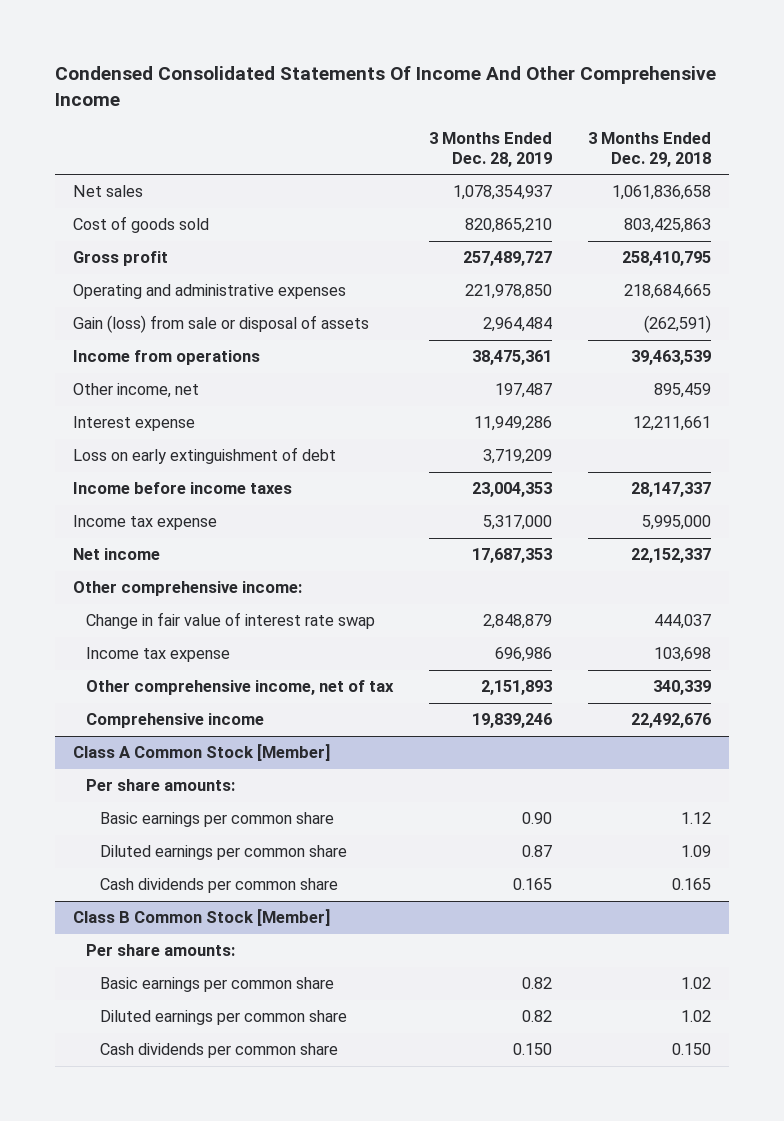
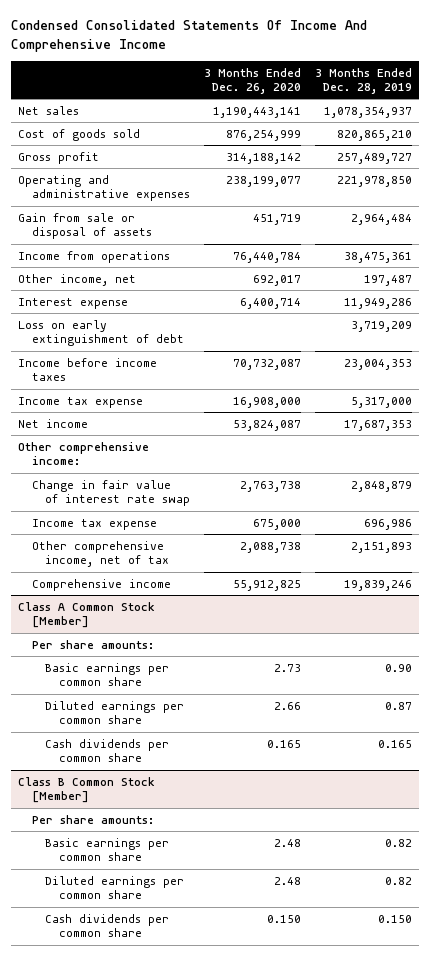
- Condensed Consolidated Statements Of Income And Other Comprehensive Income
+ Condensed Consolidated Statements Of Income And Comprehensive Income
- | 3 Months Ended Dec. 28, 2019 | 3 Months Ended Dec. 29, 2018
+ | 3 Months Ended Dec. 26, 2020 | 3 Months Ended Dec. 28, 2019
- Gain (loss) from sale or disposal of assets | 2,964,484 | (262,591)
+ Gain from sale or disposal of assets | 451,719 | 2,964,484

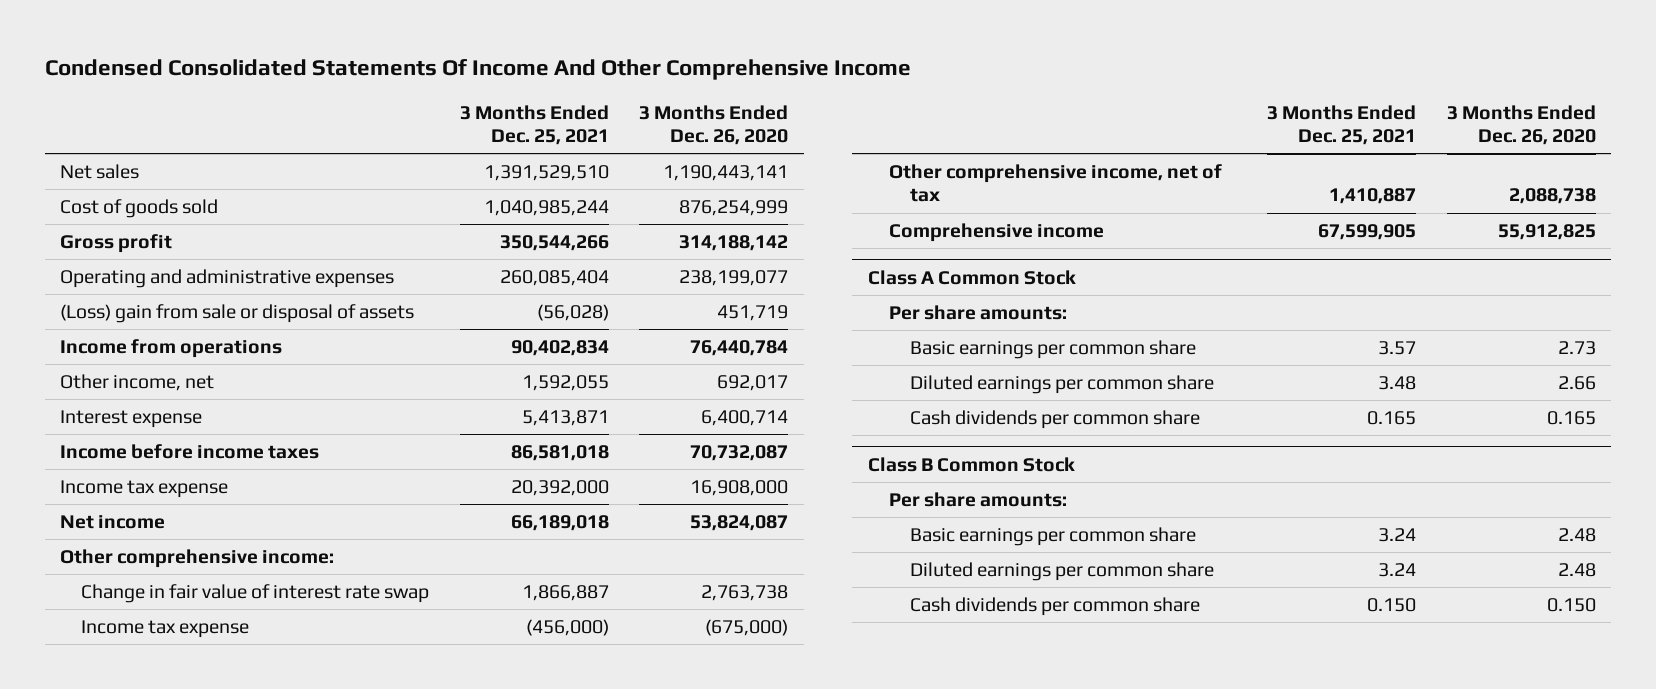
- Condensed Consolidated Statements Of Income And Comprehensive Income
+ Condensed Consolidated Statements Of Income And Other Comprehensive Income
- | 3 Months Ended Dec. 26, 2020 | 3 Months Ended Dec. 28, 2019
+ | 3 Months Ended Dec. 25, 2021 | 3 Months Ended Dec. 26, 2020
- Gain from sale or disposal of assets | 451,719 | 2,964,484
+ (Loss) gain from sale or disposal of assets | (56,028) | 451,719
- Loss on early extinguishment of debt | | 3,719,209
- Income tax expense | 675,000 | 696,986
+ Income tax expense | (456,000) | (675,000)
- Class A Common Stock [Member]
+ Class A Common Stock
- Class B Common Stock [Member]
+ Class B Common Stock

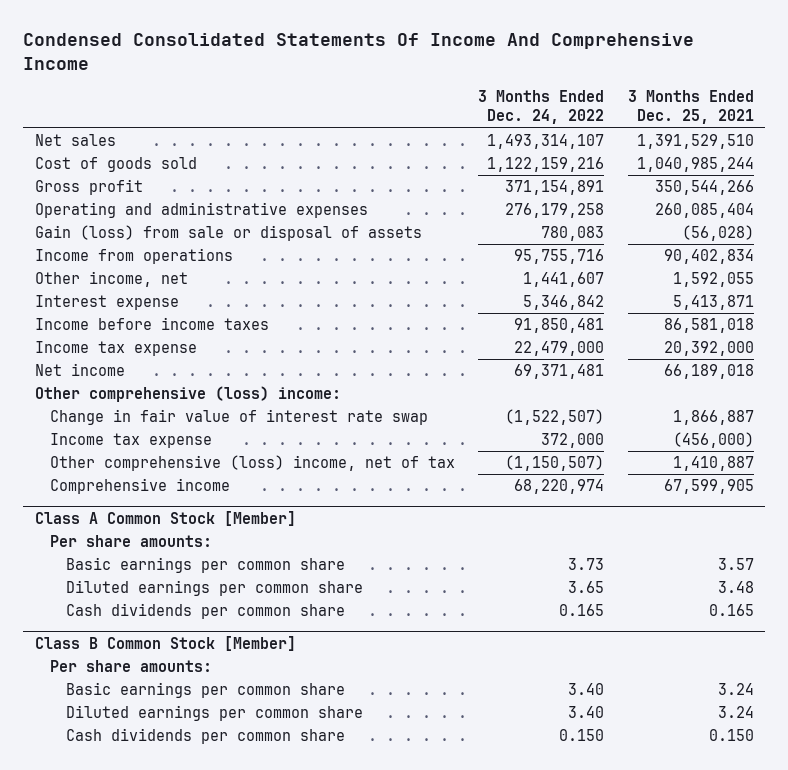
- Condensed Consolidated Statements Of Income And Other Comprehensive Income
+ Condensed Consolidated Statements Of Income And Comprehensive Income
- | 3 Months Ended Dec. 25, 2021 | 3 Months Ended Dec. 26, 2020
+ | 3 Months Ended Dec. 24, 2022 | 3 Months Ended Dec. 25, 2021
- (Loss) gain from sale or disposal of assets | (56,028) | 451,719
+ Gain (loss) from sale or disposal of assets | 780,083 | (56,028)
- Other comprehensive income:
+ Other comprehensive (loss) income:
- Other comprehensive income, net of tax | 1,410,887 | 2,088,738
+ Other comprehensive (loss) income, net of tax | (1,150,507) | 1,410,887
- Class A Common Stock
+ Class A Common Stock [Member]
- Class B Common Stock
+ Class B Common Stock [Member]

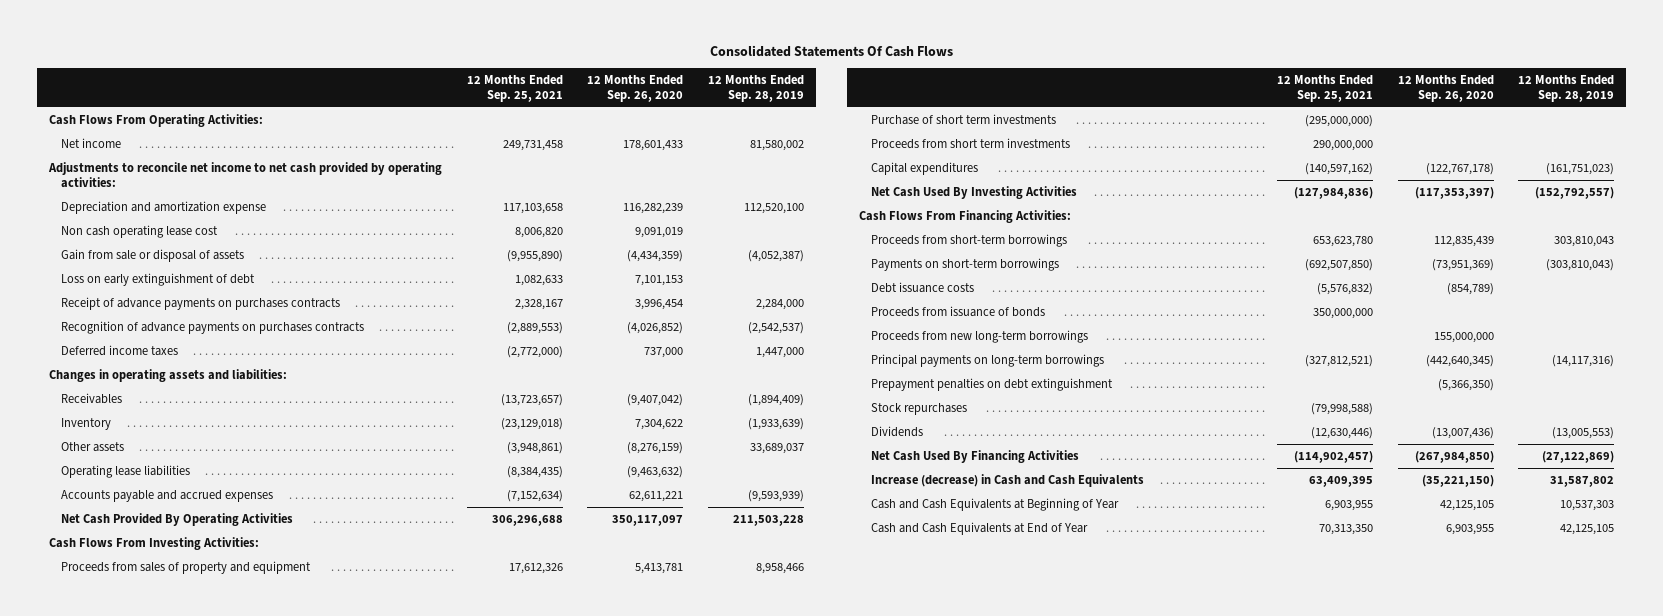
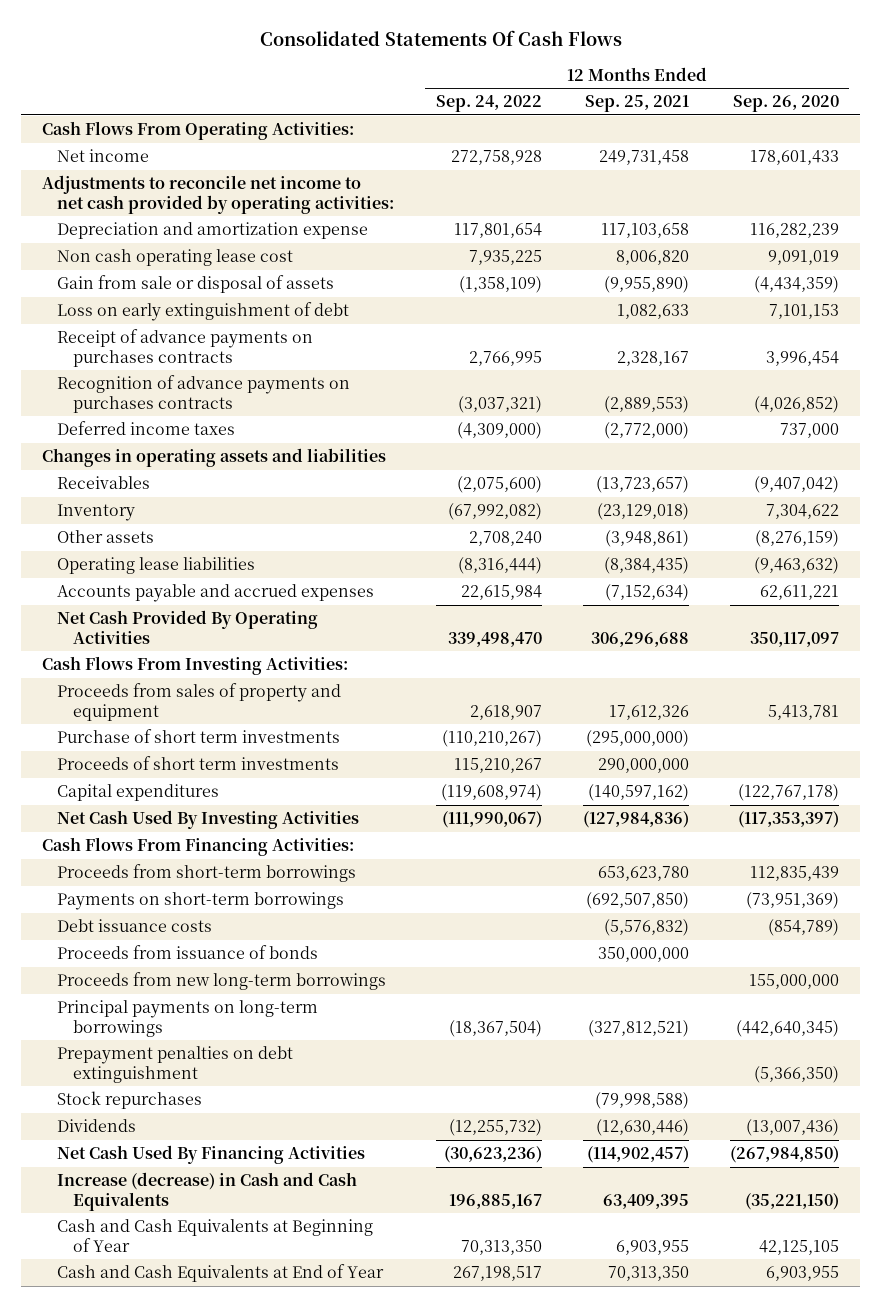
- | 12 Months Ended Sep. 25, 2021 | 12 Months Ended Sep. 26, 2020 | 12 Months Ended Sep. 28, 2019
+ | 12 Months Ended Sep. 24, 2022 | 12 Months Ended Sep. 25, 2021 | 12 Months Ended Sep. 26, 2020
- Changes in operating assets and liabilities:
+ Changes in operating assets and liabilities
- Proceeds from short term investments | 290,000,000 | |
+ Proceeds of short term investments | 115,210,267 | 290,000,000 |

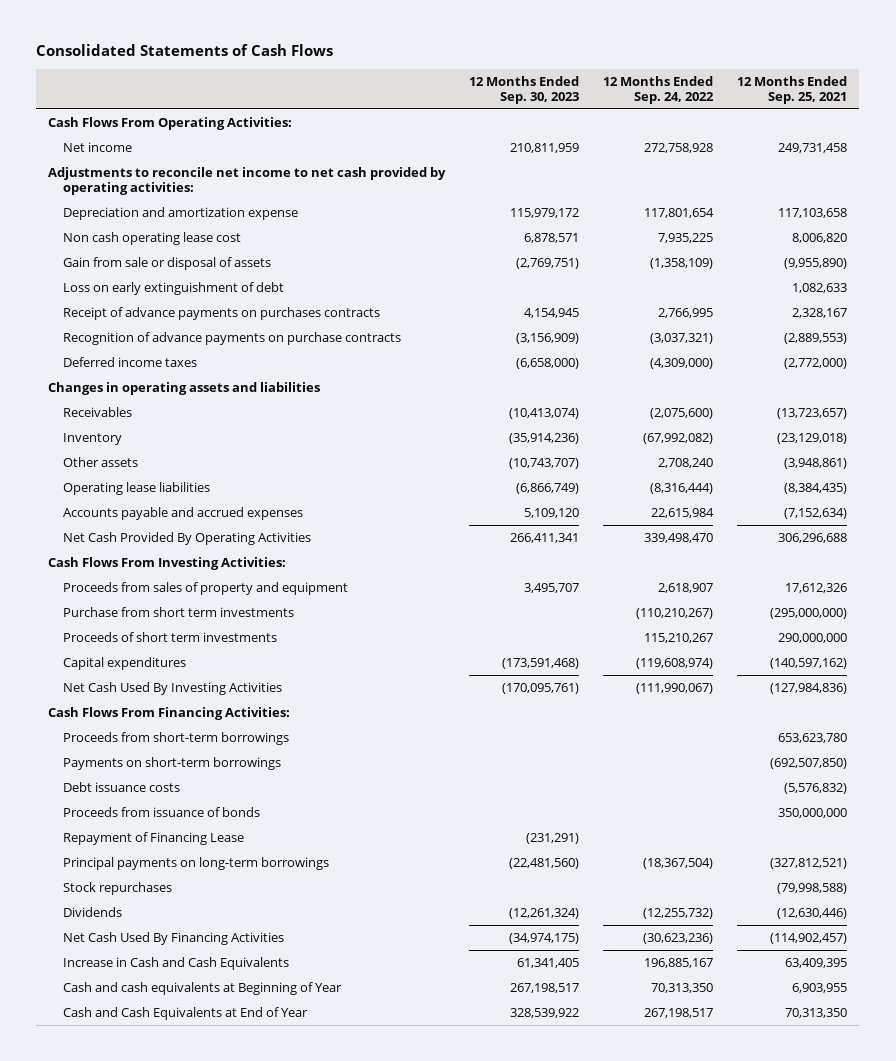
- Consolidated Statements Of Cash Flows
+ Consolidated Statements of Cash Flows
- | 12 Months Ended Sep. 24, 2022 | 12 Months Ended Sep. 25, 2021 | 12 Months Ended Sep. 26, 2020
+ | 12 Months Ended Sep. 30, 2023 | 12 Months Ended Sep. 24, 2022 | 12 Months Ended Sep. 25, 2021
- Recognition of advance payments on purchases contracts | (3,037,321) | (2,889,553) | (4,026,852)
+ Recognition of advance payments on purchase contracts | (3,156,909) | (3,037,321) | (2,889,553)
- Purchase of short term investments | (110,210,267) | (295,000,000) |
+ Purchase from short term investments | | (110,210,267) | (295,000,000)
- Proceeds from new long-term borrowings | | | 155,000,000
+ Repayment of Financing Lease | (231,291) | |
- Prepayment penalties on debt extinguishment | | | (5,366,350)
- Increase (decrease) in Cash and Cash Equivalents | 196,885,167 | 63,409,395 | (35,221,150)
- Cash and Cash Equivalents at Beginning of Year | 70,313,350 | 6,903,955 | 42,125,105
+ Increase in Cash and Cash Equivalents | 61,341,405 | 196,885,167 | 63,409,395
+ Cash and cash equivalents at Beginning of Year | 267,198,517 | 70,313,350 | 6,903,955

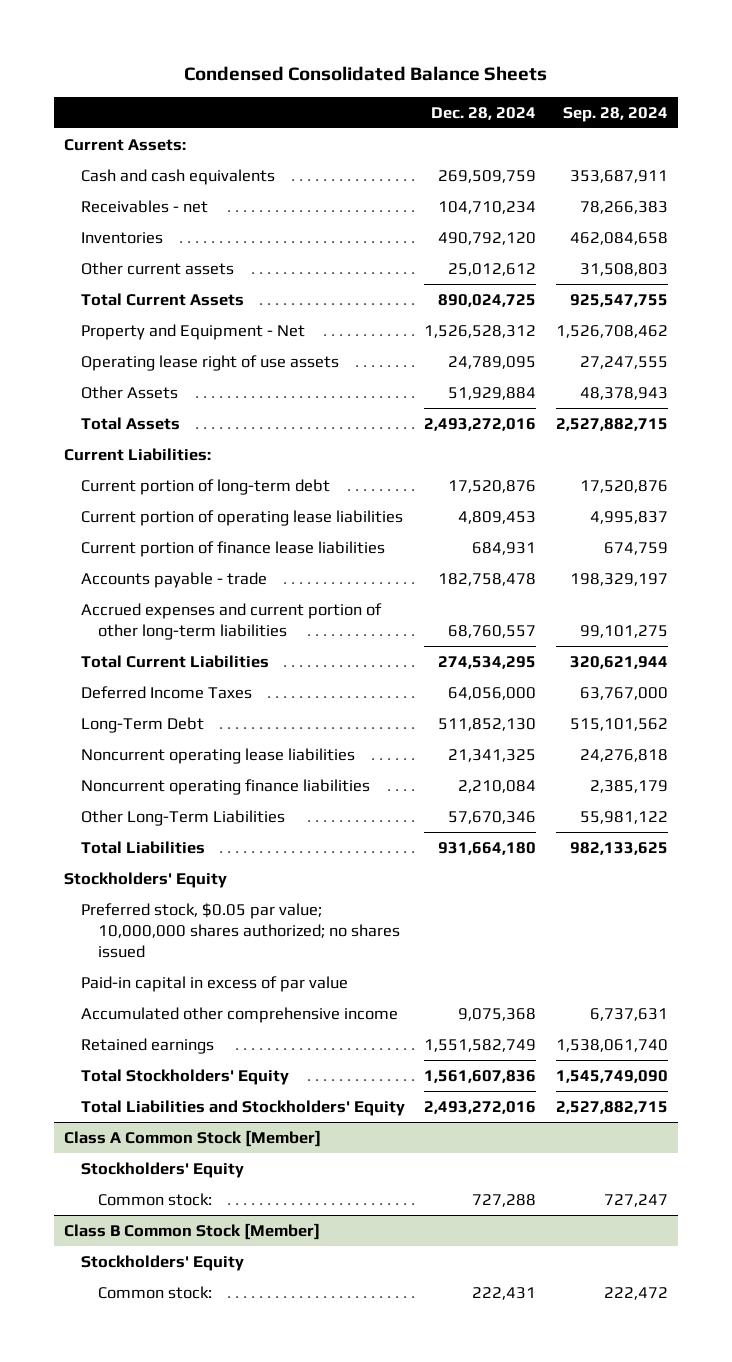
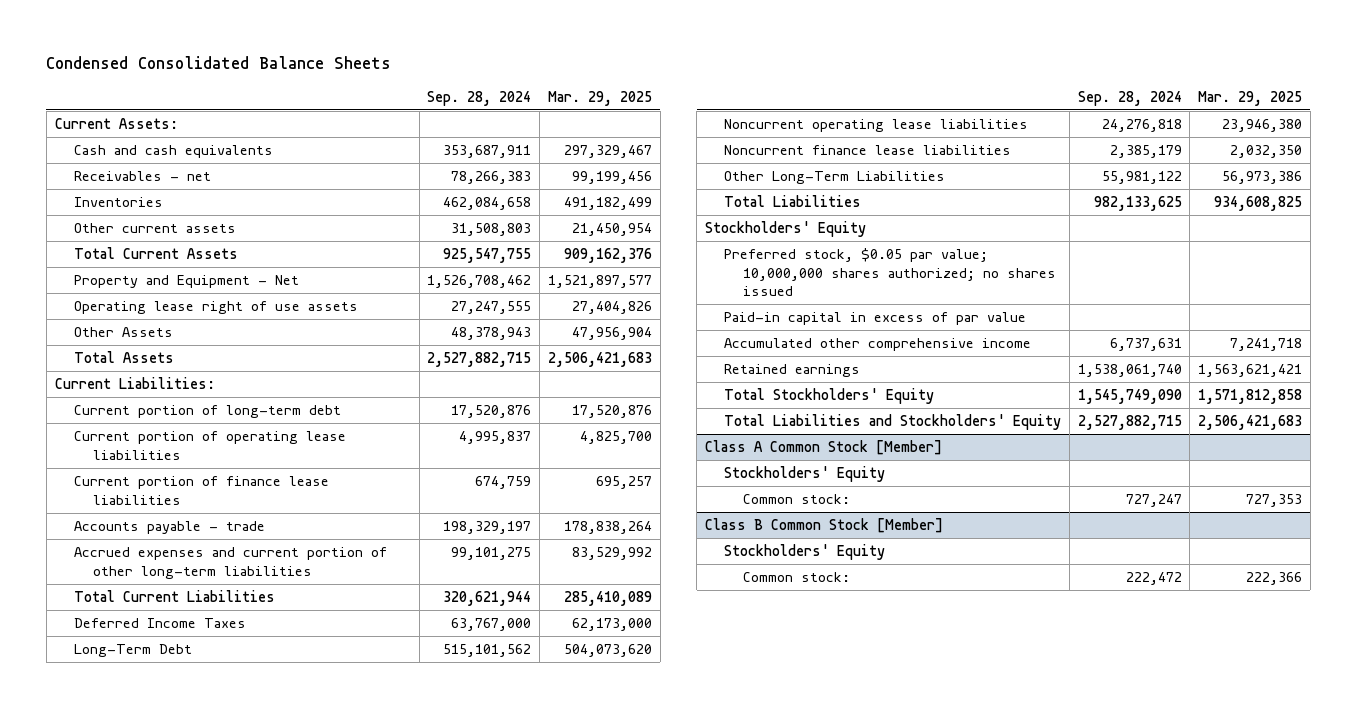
- | Dec. 28, 2024 | Sep. 28, 2024
+ | Sep. 28, 2024 | Mar. 29, 2025
- Noncurrent operating finance liabilities | 2,210,084 | 2,385,179
+ Noncurrent finance lease liabilities | 2,385,179 | 2,032,350

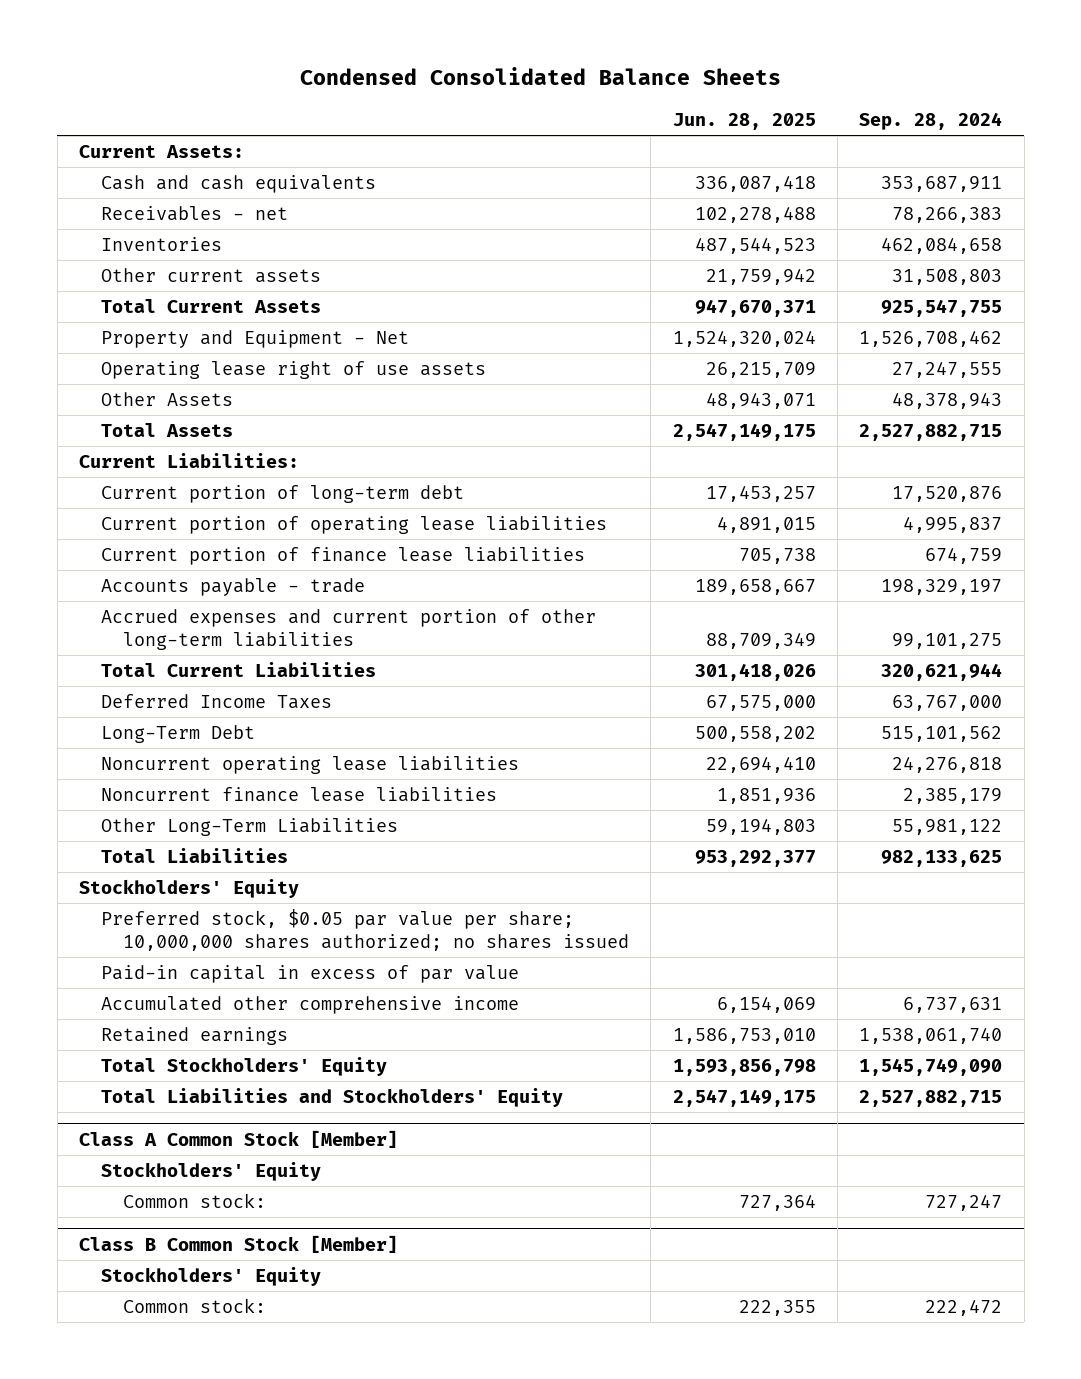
- | Sep. 28, 2024 | Mar. 29, 2025
+ | Jun. 28, 2025 | Sep. 28, 2024
- Preferred stock, $0.05 par value; 10,000,000 shares authorized; no shares issued
+ Preferred stock, $0.05 par value per share; 10,000,000 shares authorized; no shares issued

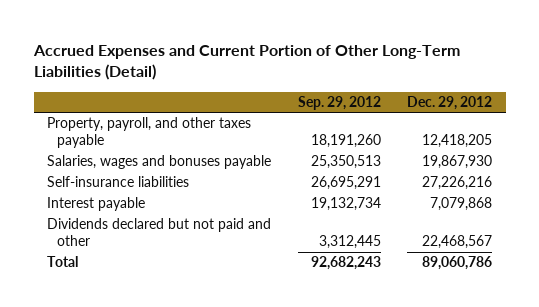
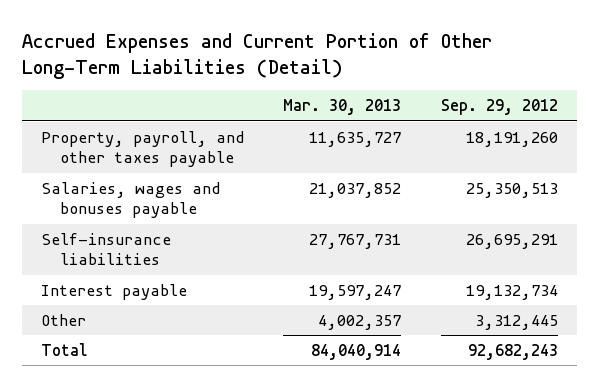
- | Sep. 29, 2012 | Dec. 29, 2012
+ | Mar. 30, 2013 | Sep. 29, 2012
- Dividends declared but not paid and other | 3,312,445 | 22,468,567
+ Other | 4,002,357 | 3,312,445

